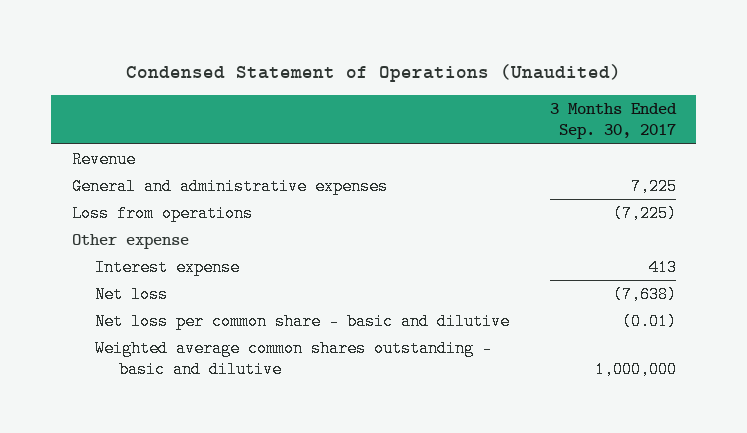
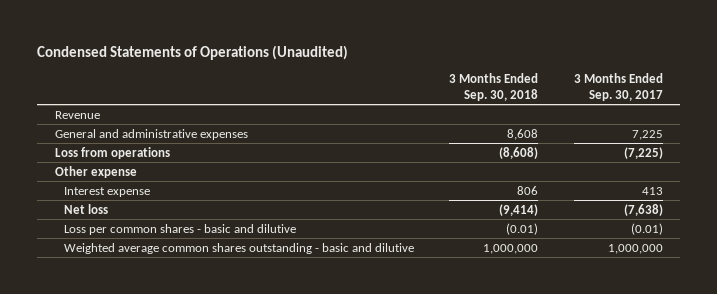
- Condensed Statement of Operations (Unaudited)
+ Condensed Statements of Operations (Unaudited)
- | 3 Months Ended Sep. 30, 2017
+ | 3 Months Ended Sep. 30, 2018 | 3 Months Ended Sep. 30, 2017
- Net loss per common share - basic and dilutive | (0.01)
+ Loss per common shares - basic and dilutive | (0.01) | (0.01)

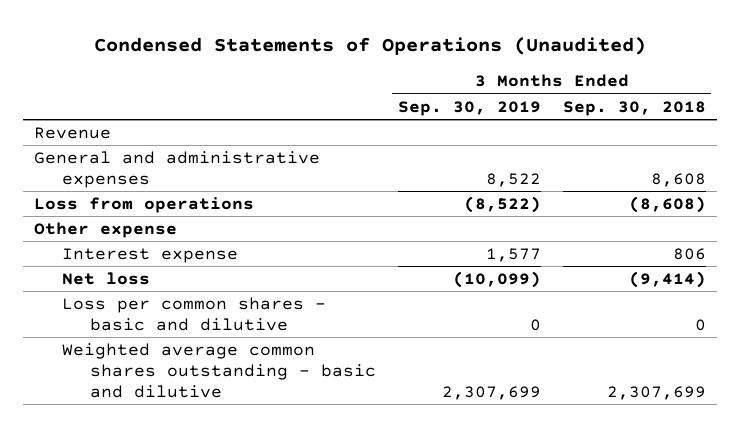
- | 3 Months Ended Sep. 30, 2018 | 3 Months Ended Sep. 30, 2017
+ | 3 Months Ended Sep. 30, 2019 | 3 Months Ended Sep. 30, 2018
- Loss per common shares - basic and dilutive | (0.01) | (0.01)
- Weighted average common shares outstanding - basic and dilutive | 1,000,000 | 1,000,000
+ Loss per common shares - basic and dilutive | 0 | 0
+ Weighted average common shares outstanding - basic and dilutive | 2,307,699 | 2,307,699

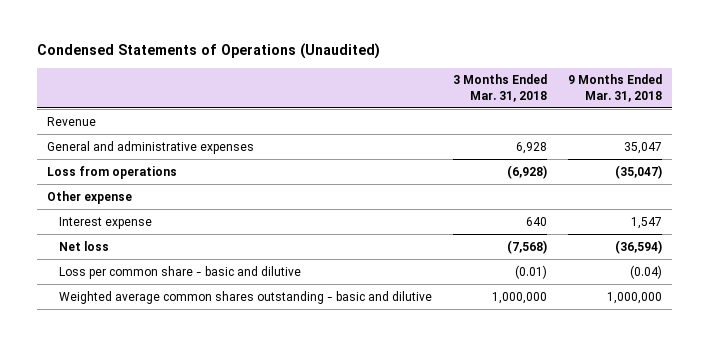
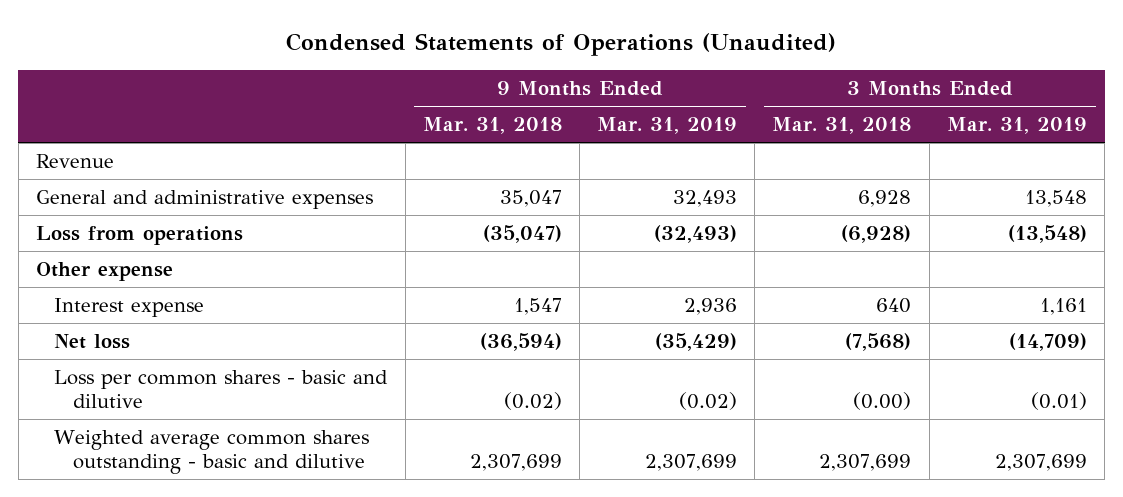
- | 3 Months Ended Mar. 31, 2018 | 9 Months Ended Mar. 31, 2018
+ | 9 Months Ended Mar. 31, 2018 | 9 Months Ended Mar. 31, 2019 | 3 Months Ended Mar. 31, 2018 | 3 Months Ended Mar. 31, 2019
- Loss per common share - basic and dilutive | (0.01) | (0.04)
- Weighted average common shares outstanding - basic and dilutive | 1,000,000 | 1,000,000
+ Loss per common shares - basic and dilutive | (0.02) | (0.02) | (0.00) | (0.01)
+ Weighted average common shares outstanding - basic and dilutive | 2,307,699 | 2,307,699 | 2,307,699 | 2,307,699

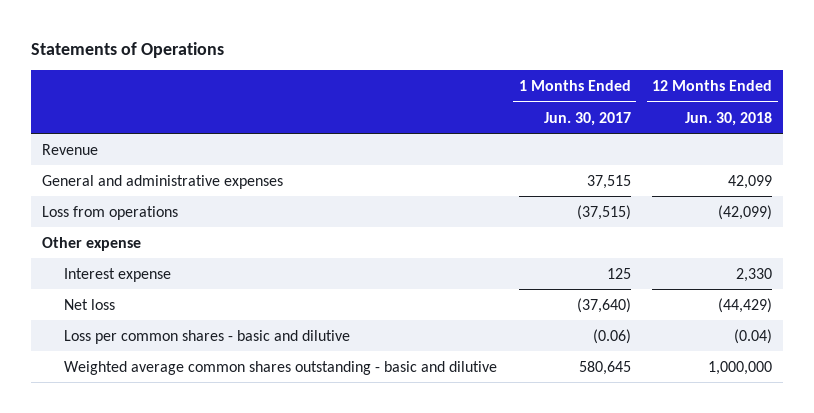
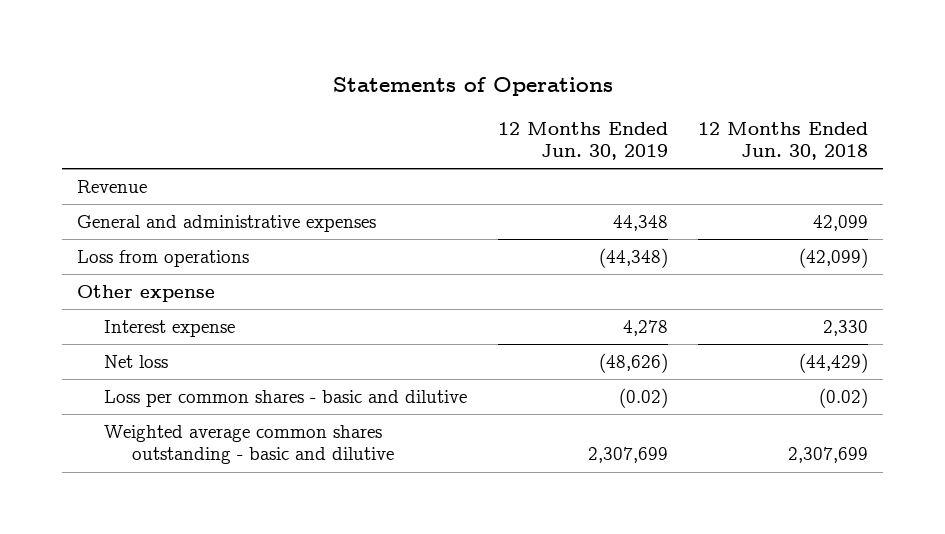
- | 1 Months Ended Jun. 30, 2017 | 12 Months Ended Jun. 30, 2018
+ | 12 Months Ended Jun. 30, 2019 | 12 Months Ended Jun. 30, 2018
- Loss per common shares - basic and dilutive | (0.06) | (0.04)
- Weighted average common shares outstanding - basic and dilutive | 580,645 | 1,000,000
+ Loss per common shares - basic and dilutive | (0.02) | (0.02)
+ Weighted average common shares outstanding - basic and dilutive | 2,307,699 | 2,307,699

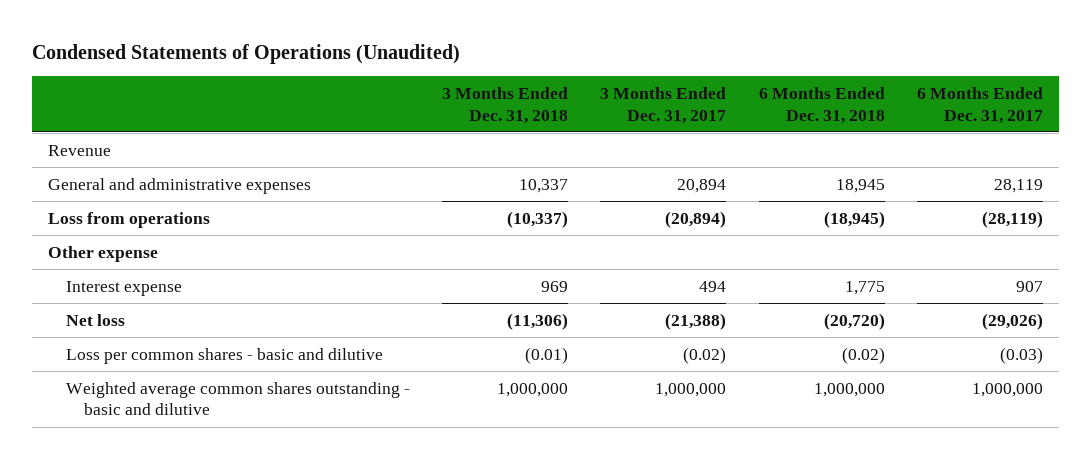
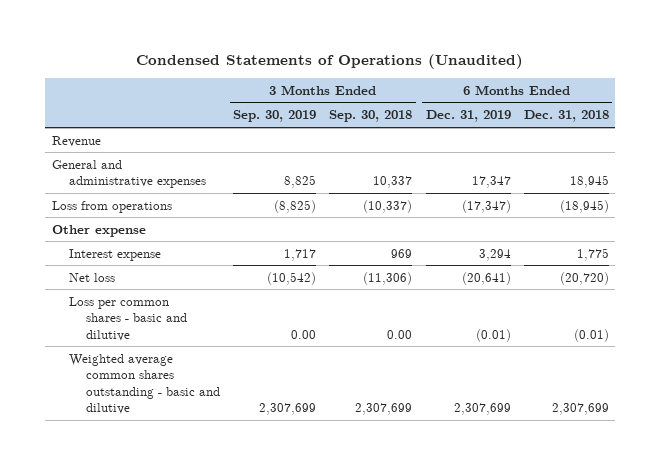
- | 3 Months Ended Dec. 31, 2018 | 3 Months Ended Dec. 31, 2017 | 6 Months Ended Dec. 31, 2018 | 6 Months Ended Dec. 31, 2017
+ | 3 Months Ended Sep. 30, 2019 | 3 Months Ended Sep. 30, 2018 | 6 Months Ended Dec. 31, 2019 | 6 Months Ended Dec. 31, 2018
- Loss per common shares - basic and dilutive | (0.01) | (0.02) | (0.02) | (0.03)
- Weighted average common shares outstanding - basic and dilutive | 1,000,000 | 1,000,000 | 1,000,000 | 1,000,000
+ Loss per common shares - basic and dilutive | 0.00 | 0.00 | (0.01) | (0.01)
+ Weighted average common shares outstanding - basic and dilutive | 2,307,699 | 2,307,699 | 2,307,699 | 2,307,699

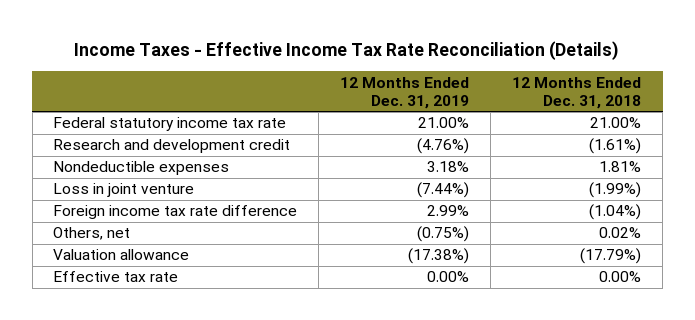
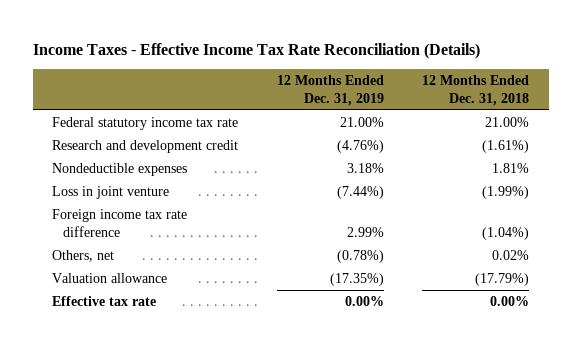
- Others, net | (0.75%) | 0.02%
- Valuation allowance | (17.38%) | (17.79%)
+ Others, net | (0.78%) | 0.02%
+ Valuation allowance | (17.35%) | (17.79%)

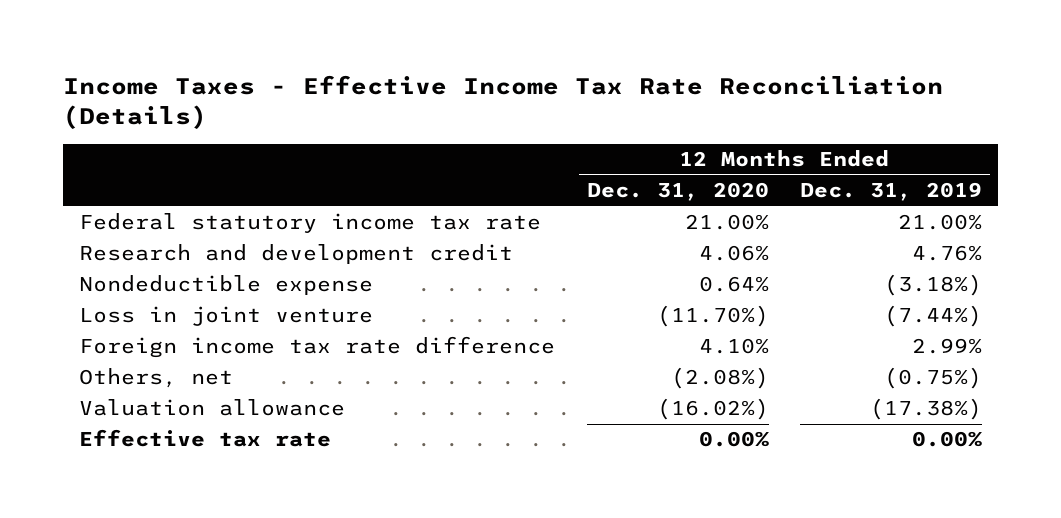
- | 12 Months Ended Dec. 31, 2019 | 12 Months Ended Dec. 31, 2018
+ | 12 Months Ended Dec. 31, 2020 | 12 Months Ended Dec. 31, 2019
- Research and development credit | (4.76%) | (1.61%)
- Nondeductible expenses | 3.18% | 1.81%
+ Research and development credit | 4.06% | 4.76%
+ Nondeductible expense | 0.64% | (3.18%)
- Others, net | (0.78%) | 0.02%
- Valuation allowance | (17.35%) | (17.79%)
+ Others, net | (2.08%) | (0.75%)
+ Valuation allowance | (16.02%) | (17.38%)

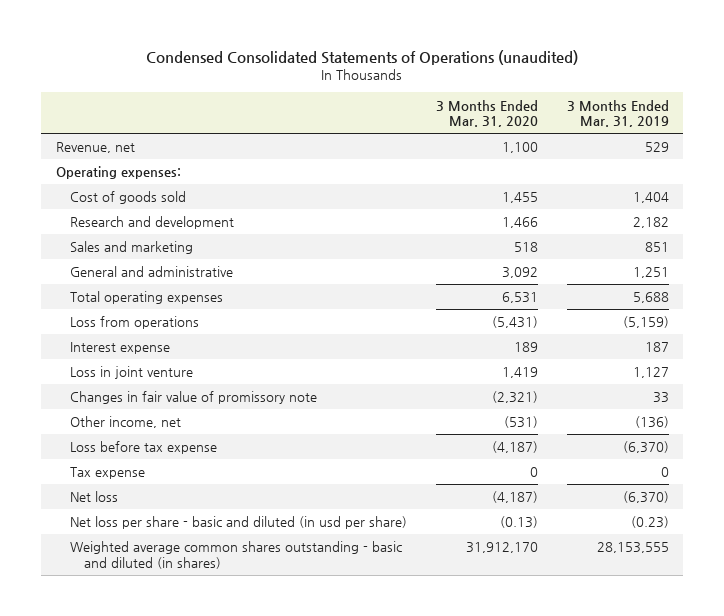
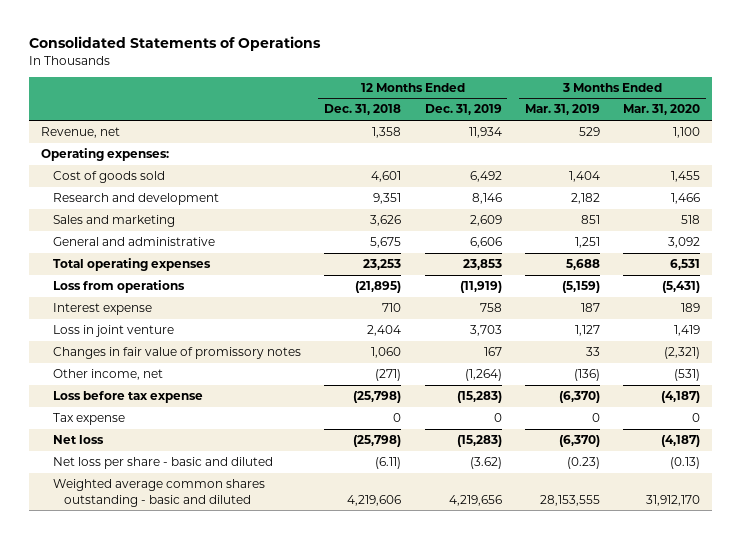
- Condensed Consolidated Statements of Operations (unaudited)
+ Consolidated Statements of Operations
- | 3 Months Ended Mar. 31, 2020 | 3 Months Ended Mar. 31, 2019
+ | 12 Months Ended Dec. 31, 2018 | 12 Months Ended Dec. 31, 2019 | 3 Months Ended Mar. 31, 2019 | 3 Months Ended Mar. 31, 2020
- Changes in fair value of promissory note | (2,321) | 33
+ Changes in fair value of promissory notes | 1,060 | 167 | 33 | (2,321)
- Net loss per share - basic and diluted (in usd per share) | (0.13) | (0.23)
- Weighted average common shares outstanding - basic and diluted (in shares) | 31,912,170 | 28,153,555
+ Net loss per share - basic and diluted | (6.11) | (3.62) | (0.23) | (0.13)
+ Weighted average common shares outstanding - basic and diluted | 4,219,606 | 4,219,656 | 28,153,555 | 31,912,170

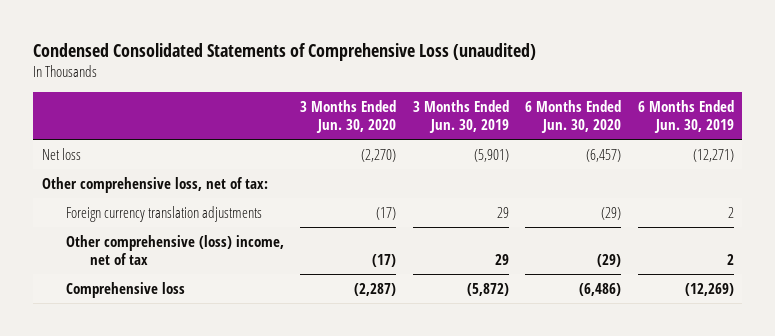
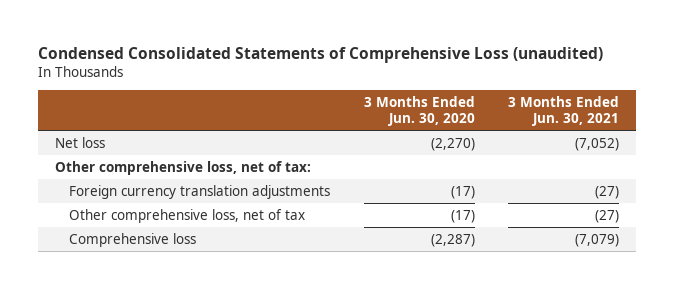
- | 3 Months Ended Jun. 30, 2020 | 3 Months Ended Jun. 30, 2019 | 6 Months Ended Jun. 30, 2020 | 6 Months Ended Jun. 30, 2019
+ | 3 Months Ended Jun. 30, 2020 | 3 Months Ended Jun. 30, 2021
- Other comprehensive (loss) income, net of tax | (17) | 29 | (29) | 2
+ Other comprehensive loss, net of tax | (17) | (27)

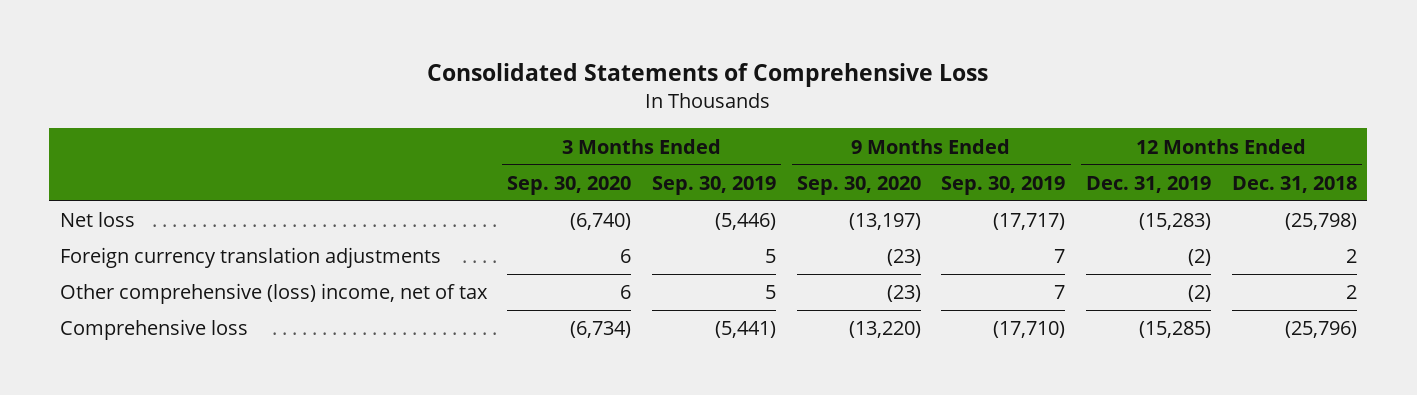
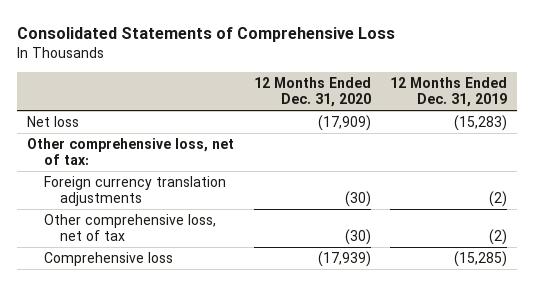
- | 3 Months Ended Sep. 30, 2020 | 3 Months Ended Sep. 30, 2019 | 9 Months Ended Sep. 30, 2020 | 9 Months Ended Sep. 30, 2019 | 12 Months Ended Dec. 31, 2019 | 12 Months Ended Dec. 31, 2018
+ | 12 Months Ended Dec. 31, 2020 | 12 Months Ended Dec. 31, 2019
+ Other comprehensive loss, net of tax:
- Other comprehensive (loss) income, net of tax | 6 | 5 | (23) | 7 | (2) | 2
+ Other comprehensive loss, net of tax | (30) | (2)

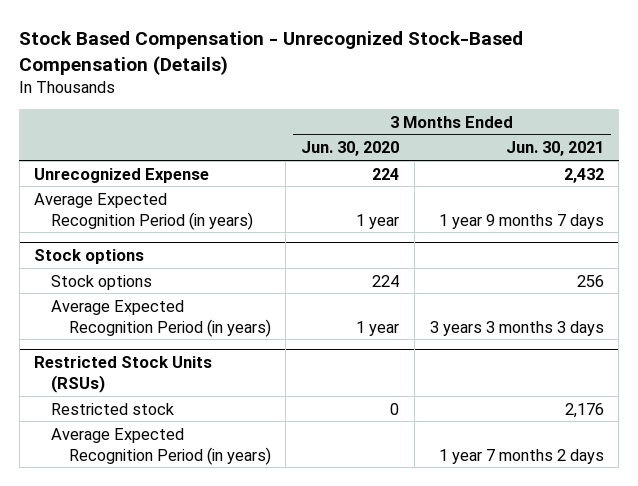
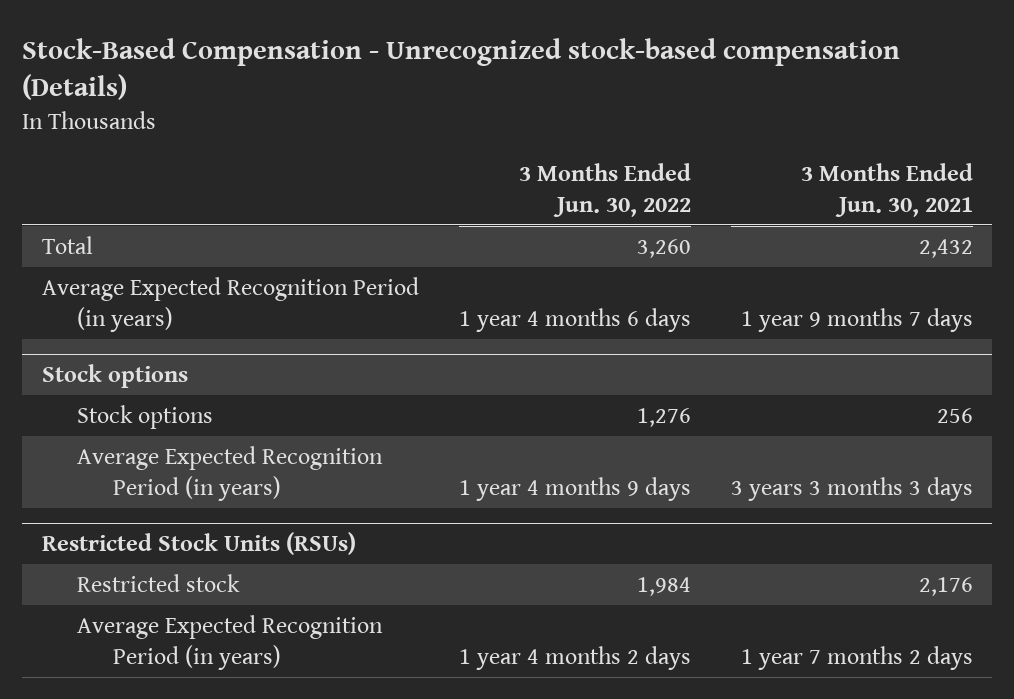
- Stock Based Compensation - Unrecognized Stock-Based Compensation (Details)
+ Stock-Based Compensation - Unrecognized stock-based compensation (Details)
- | 3 Months Ended Jun. 30, 2020 | 3 Months Ended Jun. 30, 2021
+ | 3 Months Ended Jun. 30, 2022 | 3 Months Ended Jun. 30, 2021
- Unrecognized Expense | 224 | 2,432
+ Total | 3,260 | 2,432

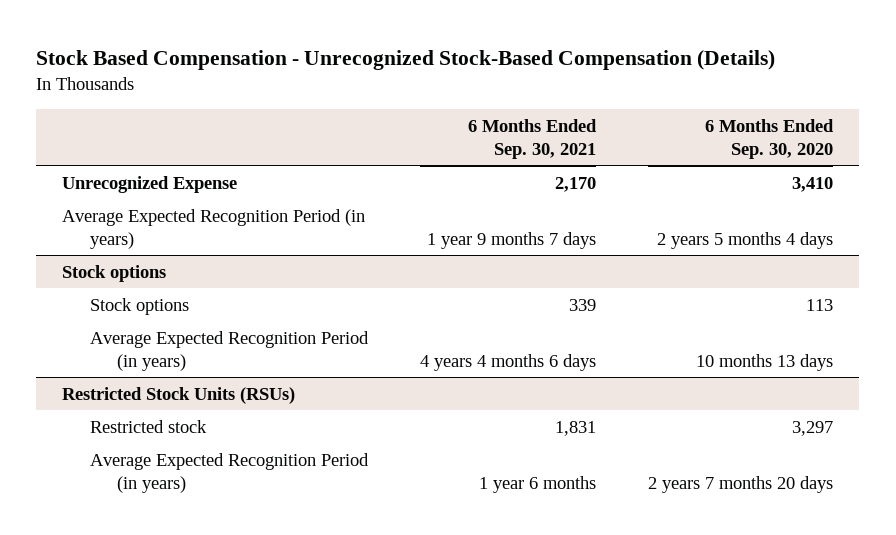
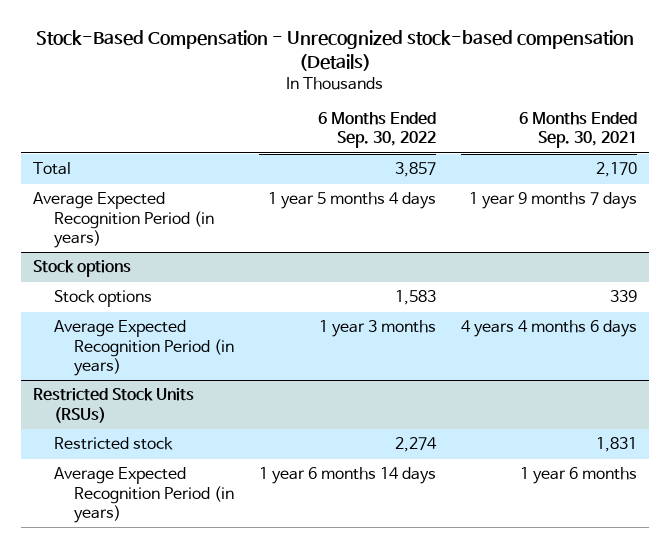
- Stock Based Compensation - Unrecognized Stock-Based Compensation (Details)
+ Stock-Based Compensation - Unrecognized stock-based compensation (Details)
- | 6 Months Ended Sep. 30, 2021 | 6 Months Ended Sep. 30, 2020
+ | 6 Months Ended Sep. 30, 2022 | 6 Months Ended Sep. 30, 2021
- Unrecognized Expense | 2,170 | 3,410
+ Total | 3,857 | 2,170

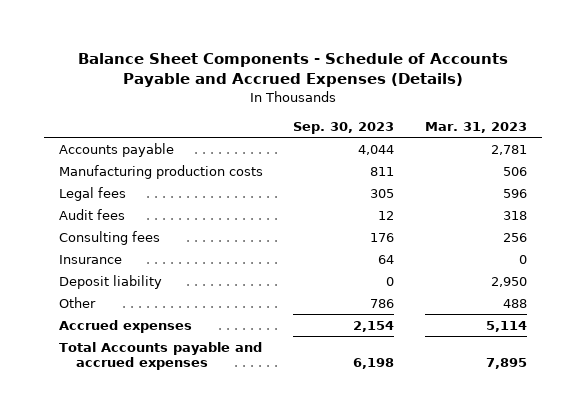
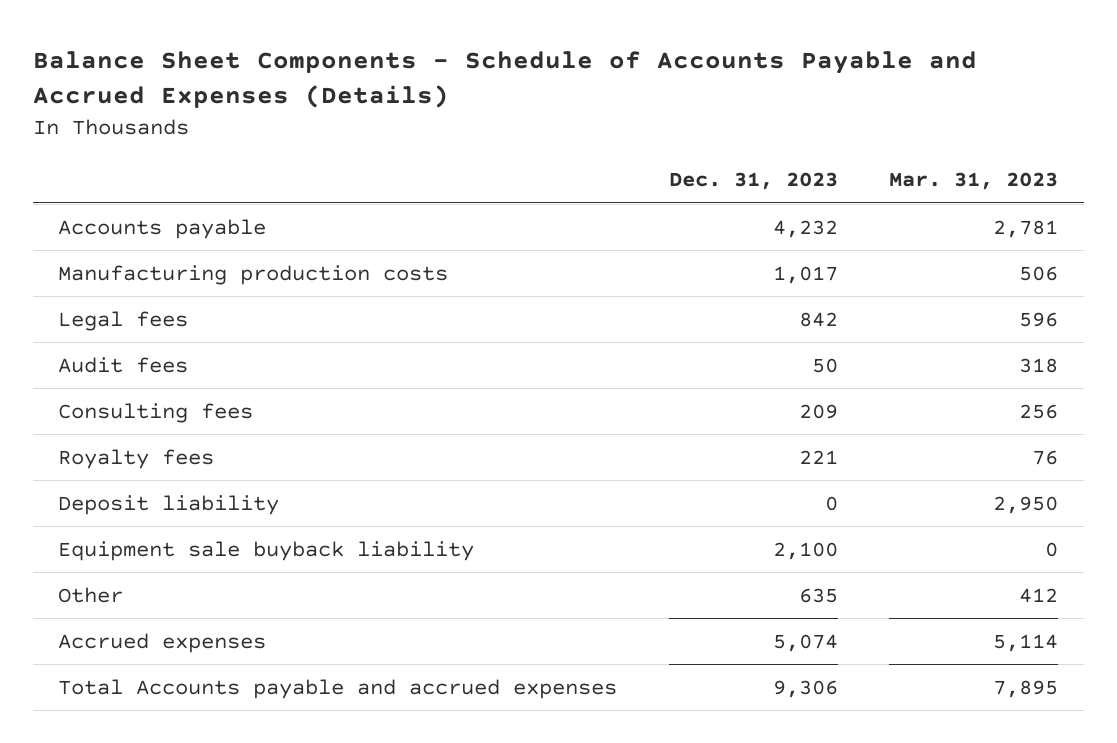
- | Sep. 30, 2023 | Mar. 31, 2023
+ | Dec. 31, 2023 | Mar. 31, 2023
- Insurance | 64 | 0
+ Royalty fees | 221 | 76
- Other | 786 | 488
+ Equipment sale buyback liability | 2,100 | 0
+ Other | 635 | 412

